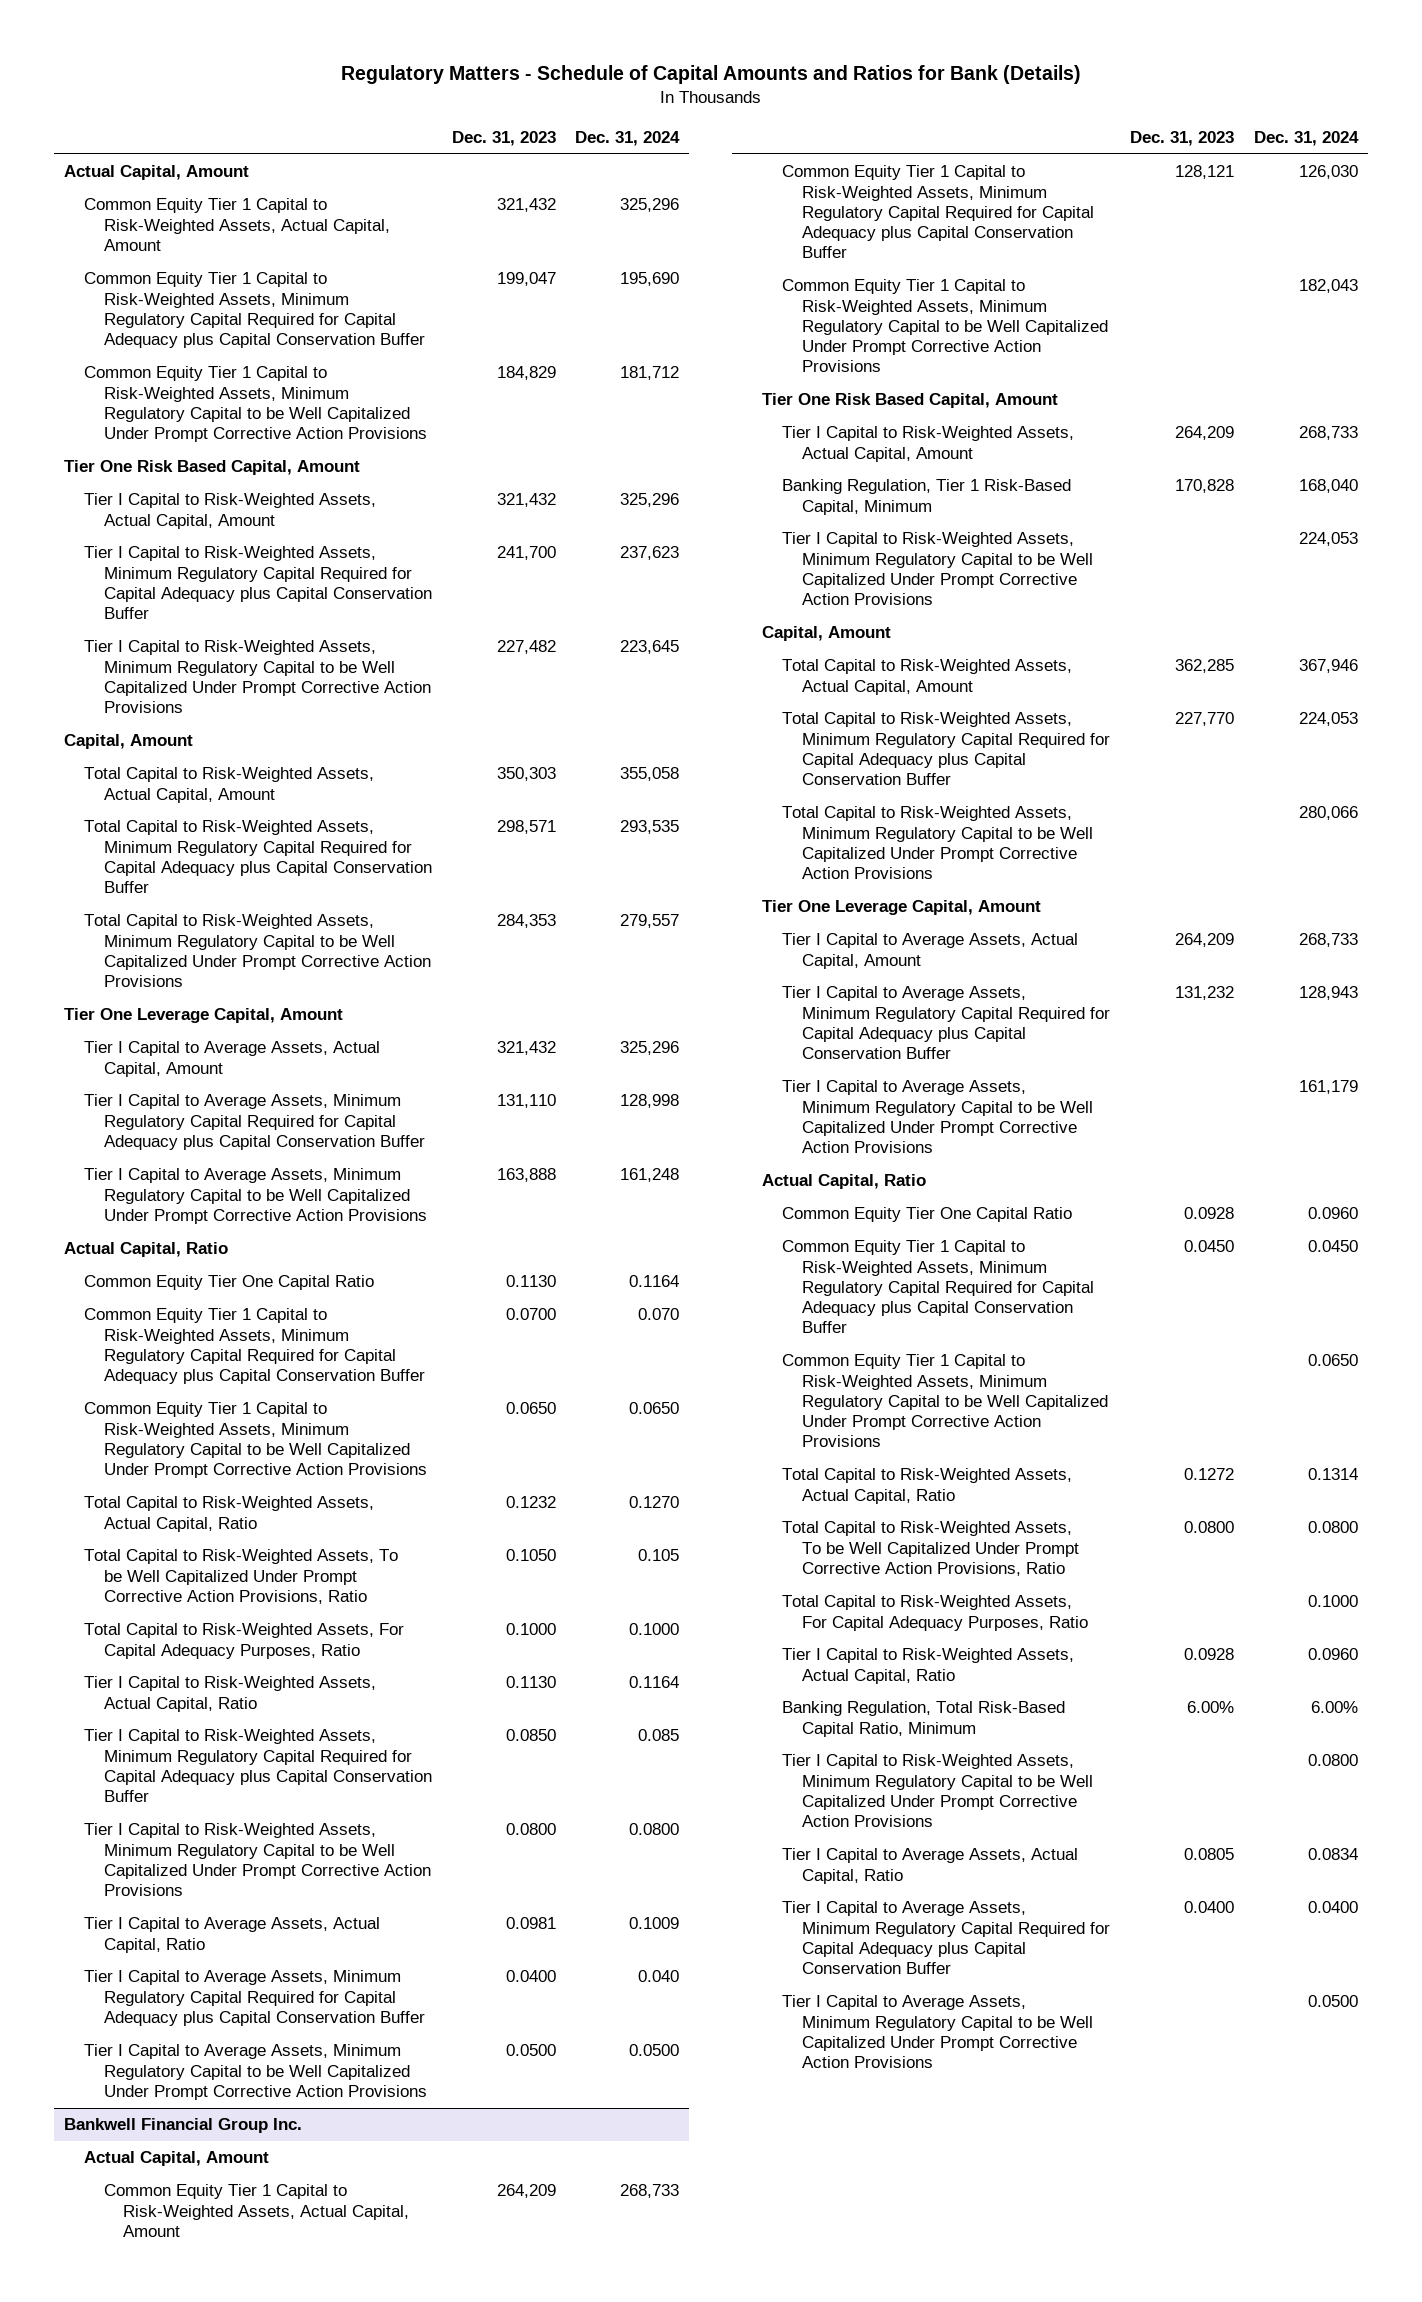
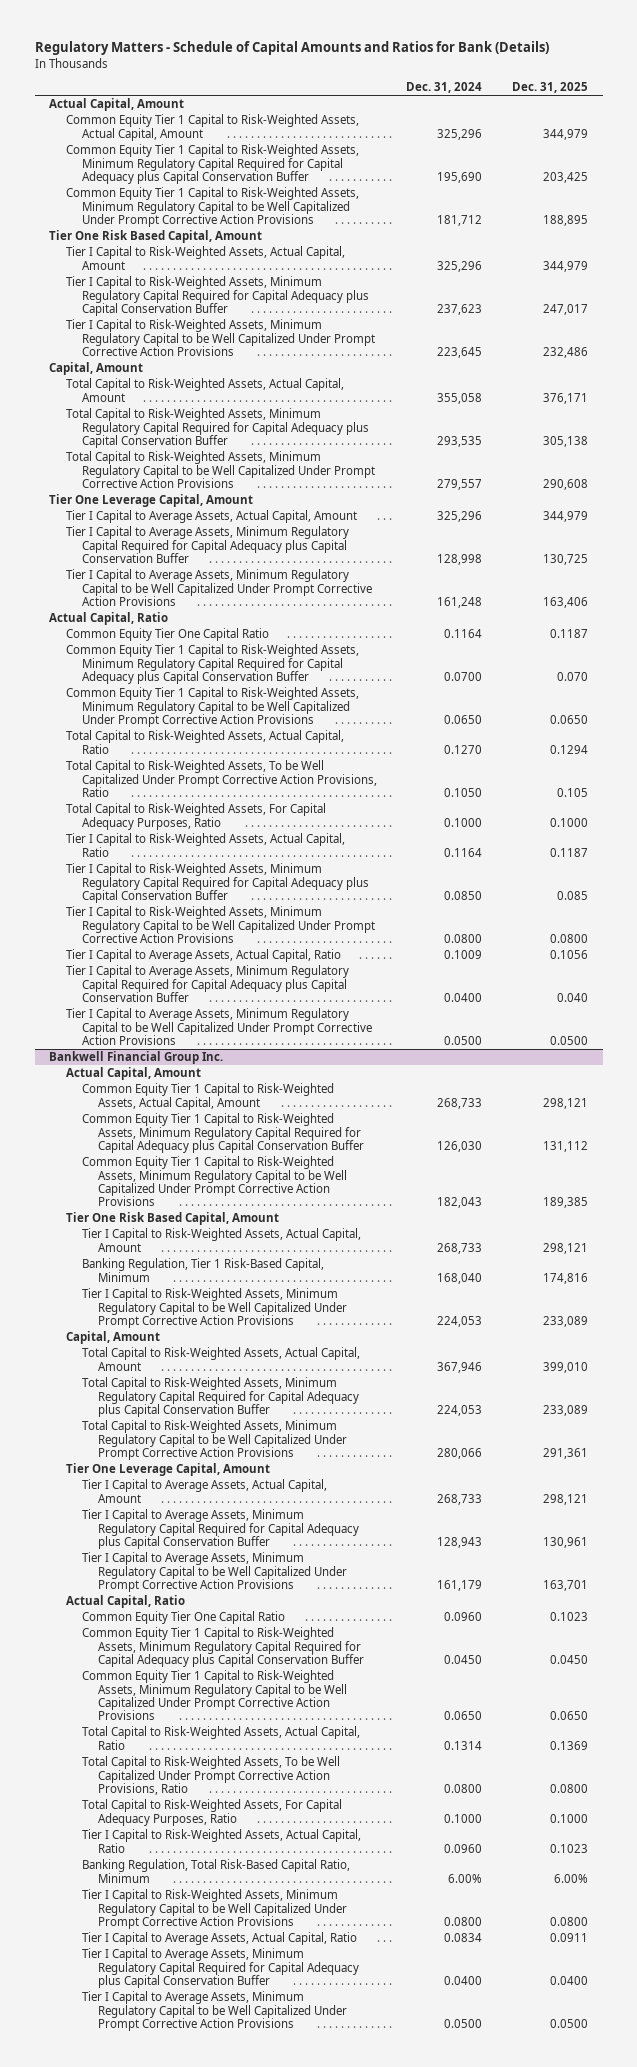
- | Dec. 31, 2023 | Dec. 31, 2024
+ | Dec. 31, 2024 | Dec. 31, 2025
- Common Equity Tier 1 Capital to Risk-Weighted Assets, Minimum Regulatory Capital Required for Capital Adequacy plus Capital Conservation Buffer | 0.0700 | 0.070
+ Common Equity Tier 1 Capital to Risk-Weighted Assets, Minimum Regulatory Capital Required for Capital Adequacy plus Capital Conservation Buffer | 0.0700 | 0.070
- Total Capital to Risk-Weighted Assets, To be Well Capitalized Under Prompt Corrective Action Provisions, Ratio | 0.1050 | 0.105
+ Total Capital to Risk-Weighted Assets, To be Well Capitalized Under Prompt Corrective Action Provisions, Ratio | 0.1050 | 0.105
- Tier I Capital to Risk-Weighted Assets, Minimum Regulatory Capital Required for Capital Adequacy plus Capital Conservation Buffer | 0.0850 | 0.085
+ Tier I Capital to Risk-Weighted Assets, Minimum Regulatory Capital Required for Capital Adequacy plus Capital Conservation Buffer | 0.0850 | 0.085
- Tier I Capital to Average Assets, Minimum Regulatory Capital Required for Capital Adequacy plus Capital Conservation Buffer | 0.0400 | 0.040
+ Tier I Capital to Average Assets, Minimum Regulatory Capital Required for Capital Adequacy plus Capital Conservation Buffer | 0.0400 | 0.040

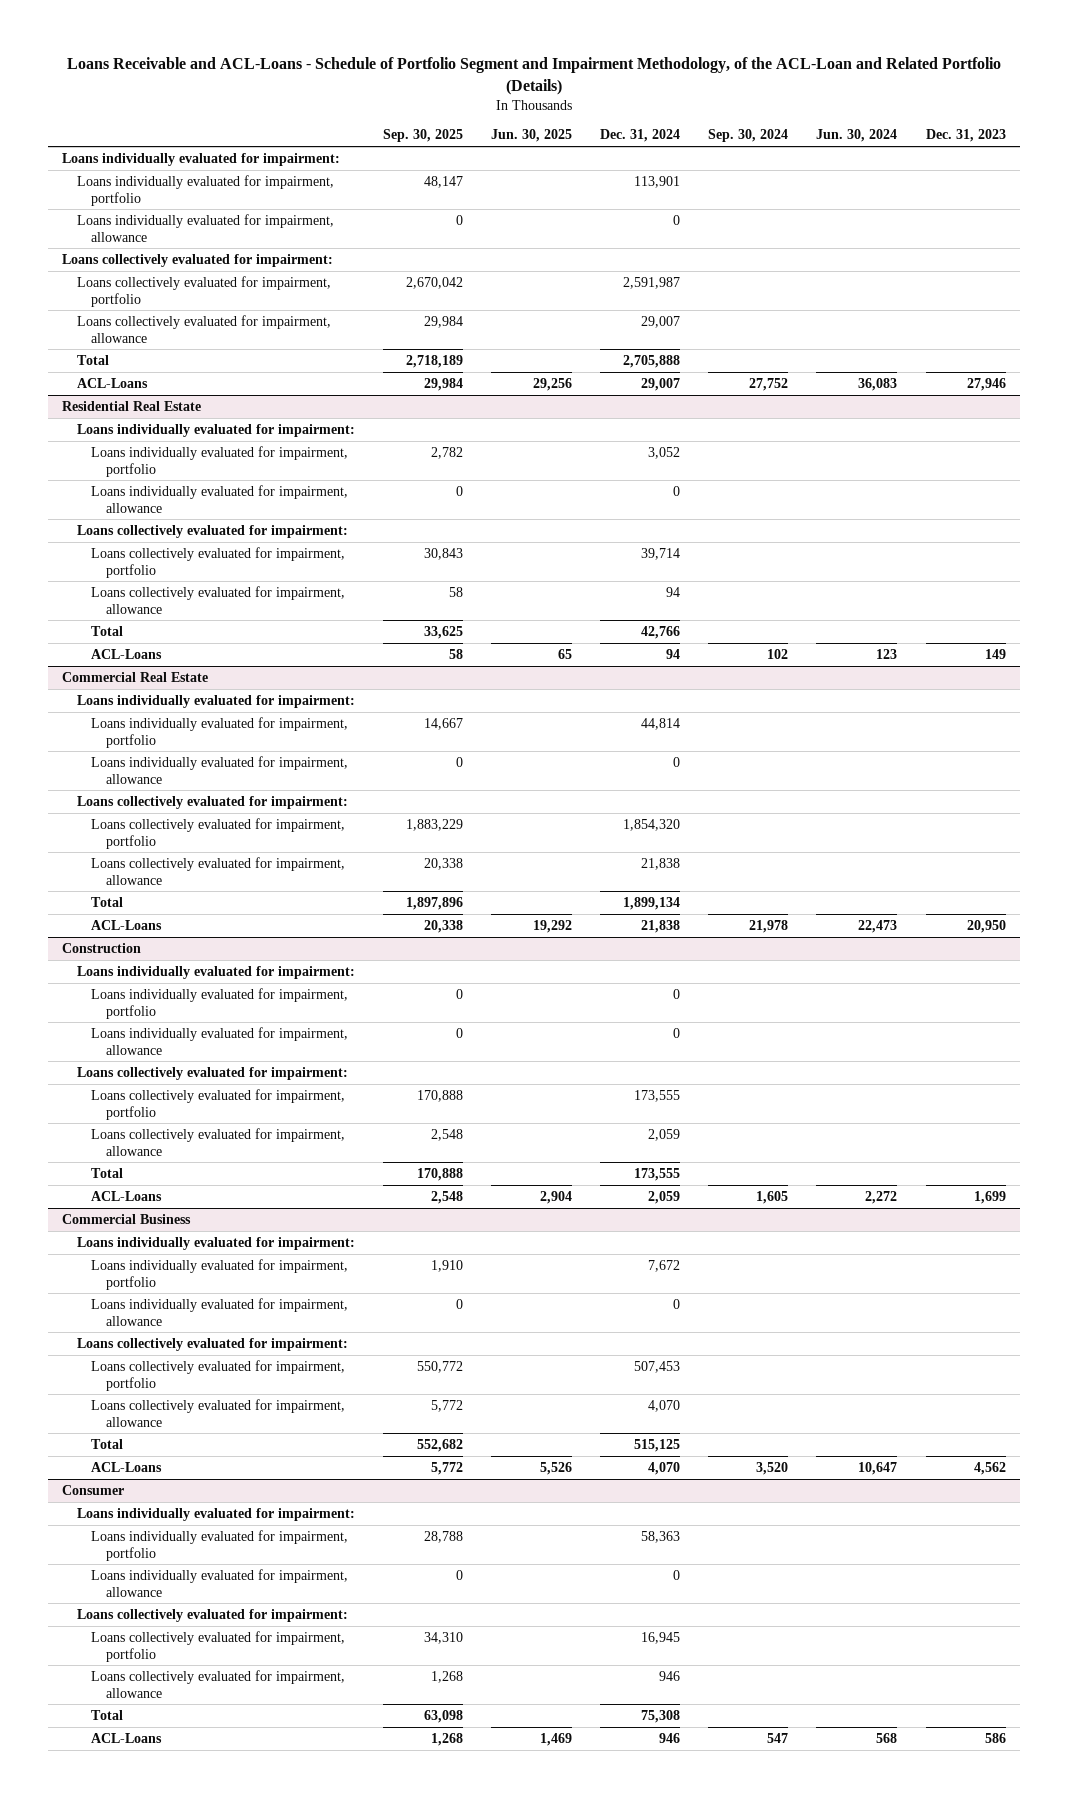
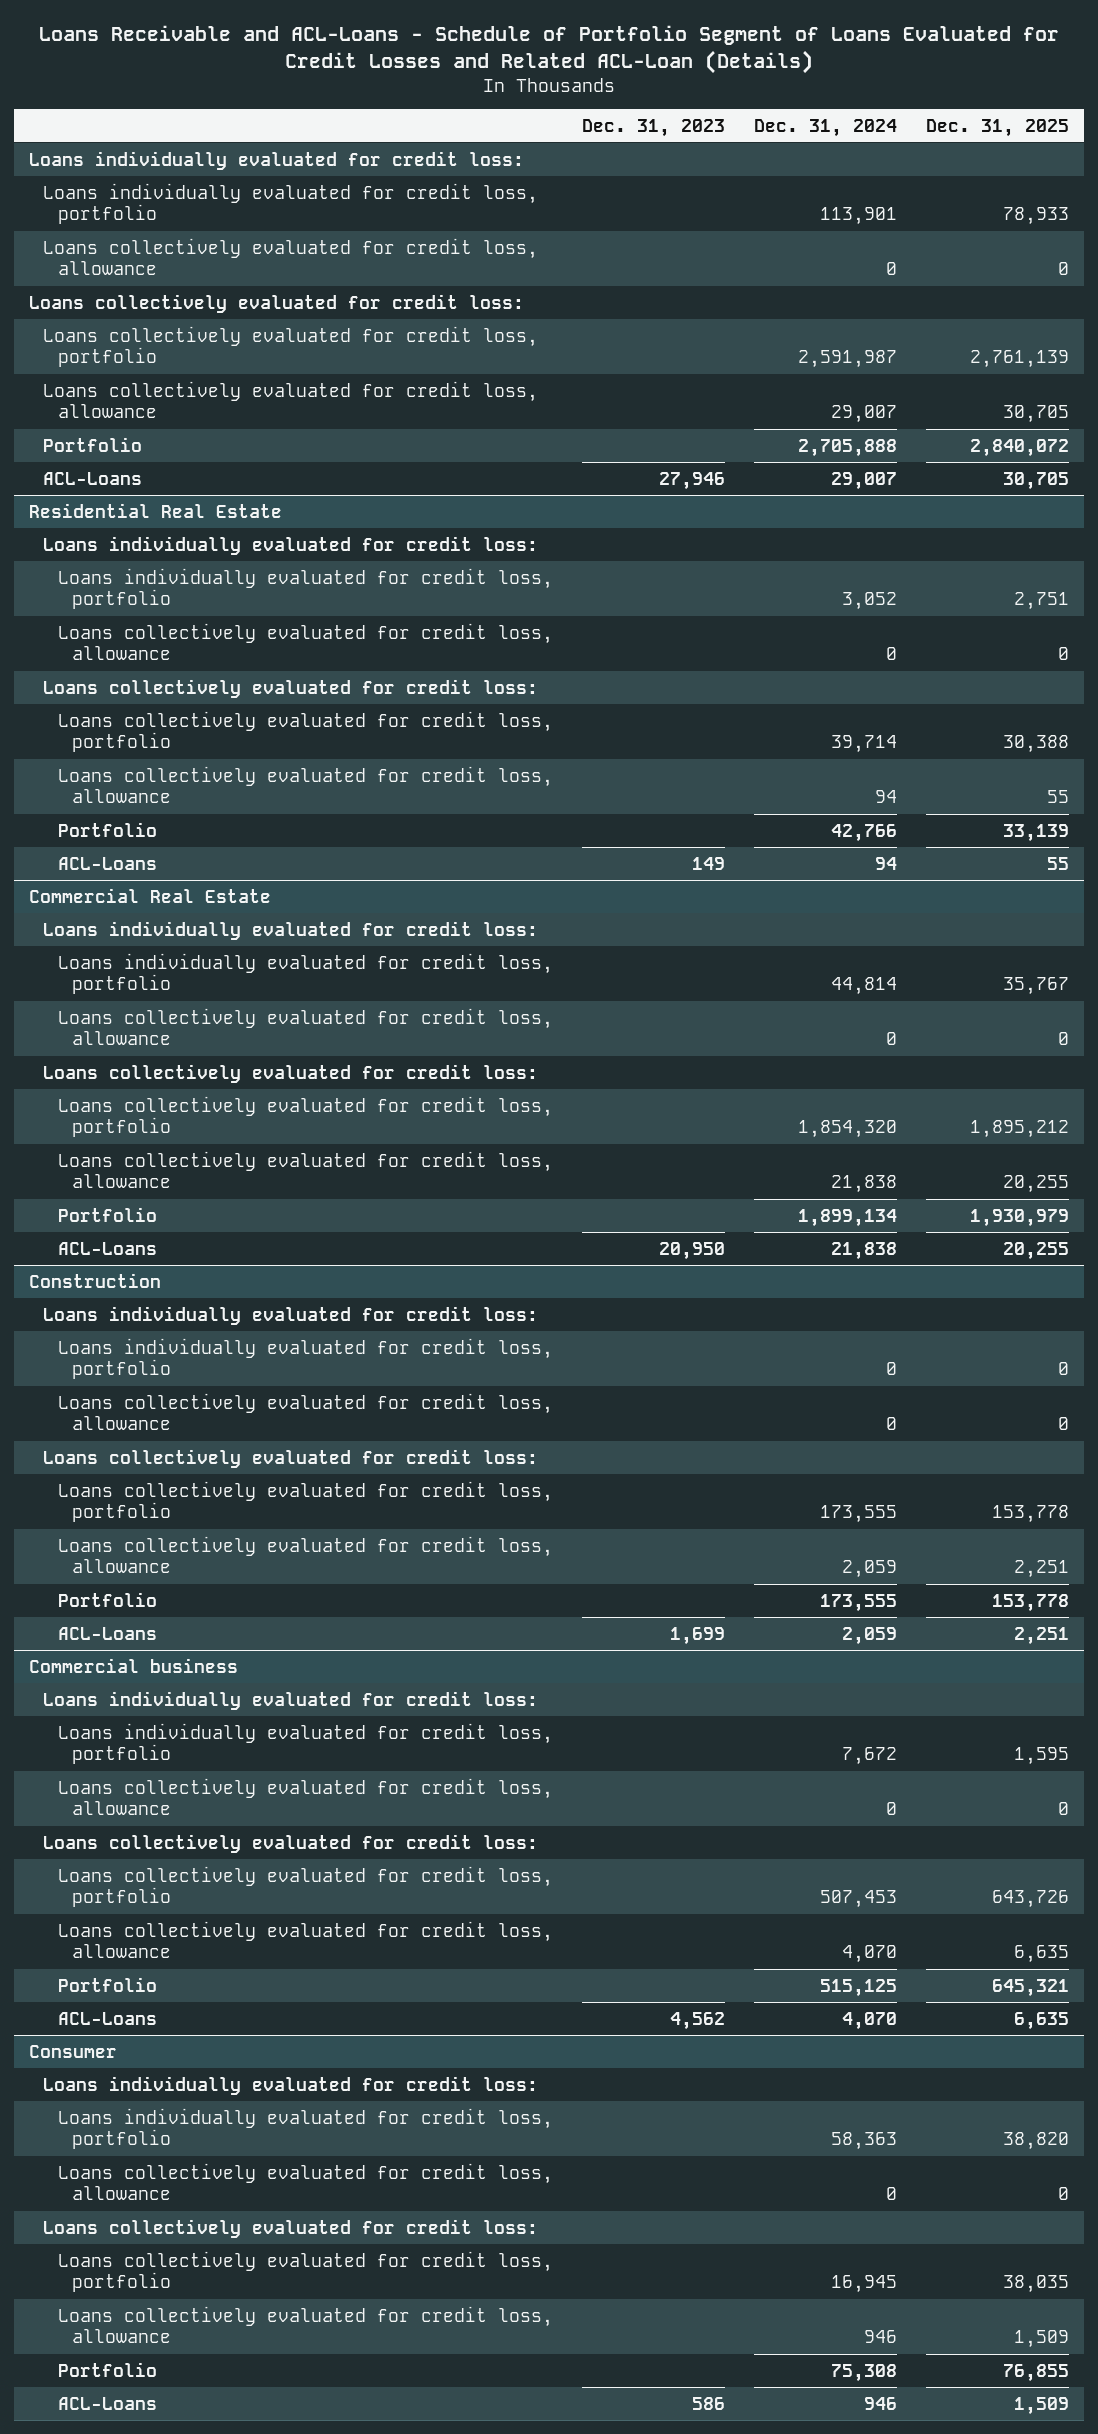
- Loans Receivable and ACL-Loans - Schedule of Portfolio Segment and Impairment Methodology, of the ACL-Loan and Related Portfolio (Details)
+ Loans Receivable and ACL-Loans - Schedule of Portfolio Segment of Loans Evaluated for Credit Losses and Related ACL-Loan (Details)
- | Sep. 30, 2025 | Jun. 30, 2025 | Dec. 31, 2024 | Sep. 30, 2024 | Jun. 30, 2024 | Dec. 31, 2023
+ | Dec. 31, 2023 | Dec. 31, 2024 | Dec. 31, 2025
- Loans individually evaluated for impairment:
- Loans individually evaluated for impairment, portfolio | 48,147 | | 113,901 | | |
- Loans individually evaluated for impairment, allowance | 0 | | 0 | | |
- Loans collectively evaluated for impairment:
- Loans collectively evaluated for impairment, portfolio | 2,670,042 | | 2,591,987 | | |
- Loans collectively evaluated for impairment, allowance | 29,984 | | 29,007 | | |
- Total | 2,718,189 | | 2,705,888 | | |
+ Loans individually evaluated for credit loss:
+ Loans individually evaluated for credit loss, portfolio | | 113,901 | 78,933
+ Loans collectively evaluated for credit loss, allowance | | 0 | 0
+ Loans collectively evaluated for credit loss:
+ Loans collectively evaluated for credit loss, portfolio | | 2,591,987 | 2,761,139
+ Loans collectively evaluated for credit loss, allowance | | 29,007 | 30,705
+ Portfolio | | 2,705,888 | 2,840,072
@ Residential Real Estate
- Loans individually evaluated for impairment:
- Loans individually evaluated for impairment, portfolio | 2,782 | | 3,052 | | |
- Loans individually evaluated for impairment, allowance | 0 | | 0 | | |
- Loans collectively evaluated for impairment:
- Loans collectively evaluated for impairment, portfolio | 30,843 | | 39,714 | | |
- Loans collectively evaluated for impairment, allowance | 58 | | 94 | | |
- Total | 33,625 | | 42,766 | | |
+ Loans individually evaluated for credit loss:
+ Loans individually evaluated for credit loss, portfolio | | 3,052 | 2,751
+ Loans collectively evaluated for credit loss, allowance | | 0 | 0
+ Loans collectively evaluated for credit loss:
+ Loans collectively evaluated for credit loss, portfolio | | 39,714 | 30,388
+ Loans collectively evaluated for credit loss, allowance | | 94 | 55
+ Portfolio | | 42,766 | 33,139
@ Commercial Real Estate
- Loans individually evaluated for impairment:
- Loans individually evaluated for impairment, portfolio | 14,667 | | 44,814 | | |
- Loans individually evaluated for impairment, allowance | 0 | | 0 | | |
- Loans collectively evaluated for impairment:
- Loans collectively evaluated for impairment, portfolio | 1,883,229 | | 1,854,320 | | |
- Loans collectively evaluated for impairment, allowance | 20,338 | | 21,838 | | |
- Total | 1,897,896 | | 1,899,134 | | |
+ Loans individually evaluated for credit loss:
+ Loans individually evaluated for credit loss, portfolio | | 44,814 | 35,767
+ Loans collectively evaluated for credit loss, allowance | | 0 | 0
+ Loans collectively evaluated for credit loss:
+ Loans collectively evaluated for credit loss, portfolio | | 1,854,320 | 1,895,212
+ Loans collectively evaluated for credit loss, allowance | | 21,838 | 20,255
+ Portfolio | | 1,899,134 | 1,930,979
@ Construction
- Loans individually evaluated for impairment:
- Loans individually evaluated for impairment, portfolio | 0 | | 0 | | |
- Loans individually evaluated for impairment, allowance | 0 | | 0 | | |
- Loans collectively evaluated for impairment:
- Loans collectively evaluated for impairment, portfolio | 170,888 | | 173,555 | | |
- Loans collectively evaluated for impairment, allowance | 2,548 | | 2,059 | | |
- Total | 170,888 | | 173,555 | | |
+ Loans individually evaluated for credit loss:
+ Loans individually evaluated for credit loss, portfolio | | 0 | 0
+ Loans collectively evaluated for credit loss, allowance | | 0 | 0
+ Loans collectively evaluated for credit loss:
+ Loans collectively evaluated for credit loss, portfolio | | 173,555 | 153,778
+ Loans collectively evaluated for credit loss, allowance | | 2,059 | 2,251
+ Portfolio | | 173,555 | 153,778
- Commercial Business
- Loans individually evaluated for impairment:
- Loans individually evaluated for impairment, portfolio | 1,910 | | 7,672 | | |
- Loans individually evaluated for impairment, allowance | 0 | | 0 | | |
- Loans collectively evaluated for impairment:
- Loans collectively evaluated for impairment, portfolio | 550,772 | | 507,453 | | |
- Loans collectively evaluated for impairment, allowance | 5,772 | | 4,070 | | |
- Total | 552,682 | | 515,125 | | |
+ Commercial business
+ Loans individually evaluated for credit loss:
+ Loans individually evaluated for credit loss, portfolio | | 7,672 | 1,595
+ Loans collectively evaluated for credit loss, allowance | | 0 | 0
+ Loans collectively evaluated for credit loss:
+ Loans collectively evaluated for credit loss, portfolio | | 507,453 | 643,726
+ Loans collectively evaluated for credit loss, allowance | | 4,070 | 6,635
+ Portfolio | | 515,125 | 645,321
@ Consumer
- Loans individually evaluated for impairment:
- Loans individually evaluated for impairment, portfolio | 28,788 | | 58,363 | | |
- Loans individually evaluated for impairment, allowance | 0 | | 0 | | |
- Loans collectively evaluated for impairment:
- Loans collectively evaluated for impairment, portfolio | 34,310 | | 16,945 | | |
- Loans collectively evaluated for impairment, allowance | 1,268 | | 946 | | |
- Total | 63,098 | | 75,308 | | |
+ Loans individually evaluated for credit loss:
+ Loans individually evaluated for credit loss, portfolio | | 58,363 | 38,820
+ Loans collectively evaluated for credit loss, allowance | | 0 | 0
+ Loans collectively evaluated for credit loss:
+ Loans collectively evaluated for credit loss, portfolio | | 16,945 | 38,035
+ Loans collectively evaluated for credit loss, allowance | | 946 | 1,509
+ Portfolio | | 75,308 | 76,855

